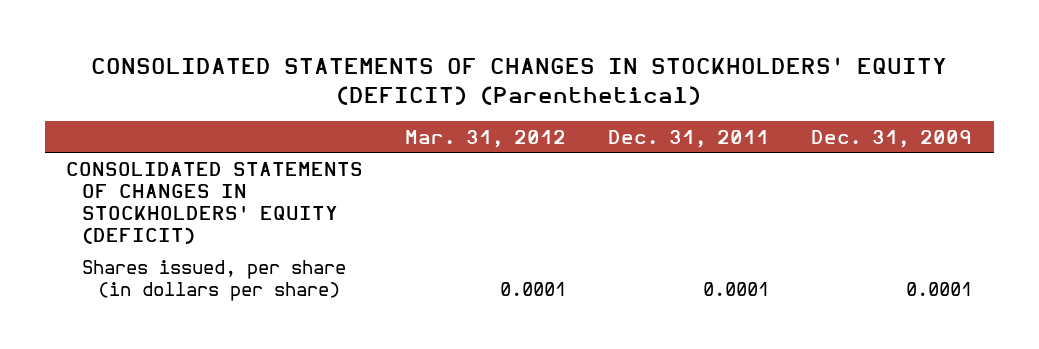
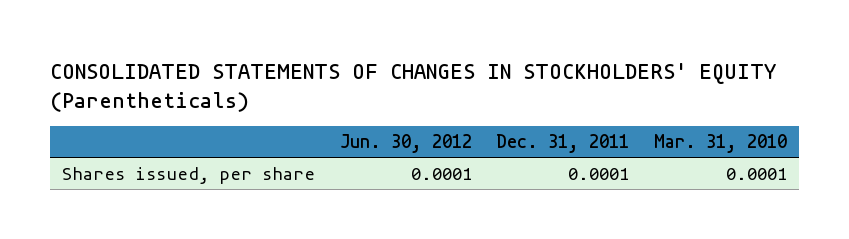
- CONSOLIDATED STATEMENTS OF CHANGES IN STOCKHOLDERS' EQUITY (DEFICIT) (Parenthetical)
+ CONSOLIDATED STATEMENTS OF CHANGES IN STOCKHOLDERS' EQUITY (Parentheticals)
- | Mar. 31, 2012 | Dec. 31, 2011 | Dec. 31, 2009
+ | Jun. 30, 2012 | Dec. 31, 2011 | Mar. 31, 2010
- CONSOLIDATED STATEMENTS OF CHANGES IN STOCKHOLDERS' EQUITY (DEFICIT)
- Shares issued, per share (in dollars per share) | 0.0001 | 0.0001 | 0.0001
+ Shares issued, per share | 0.0001 | 0.0001 | 0.0001

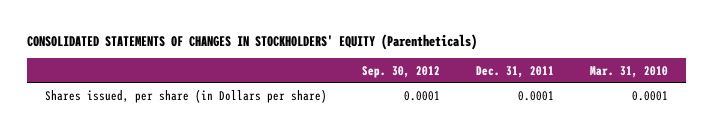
- | Jun. 30, 2012 | Dec. 31, 2011 | Mar. 31, 2010
+ | Sep. 30, 2012 | Dec. 31, 2011 | Mar. 31, 2010
- Shares issued, per share | 0.0001 | 0.0001 | 0.0001
+ Shares issued, per share (in Dollars per share) | 0.0001 | 0.0001 | 0.0001

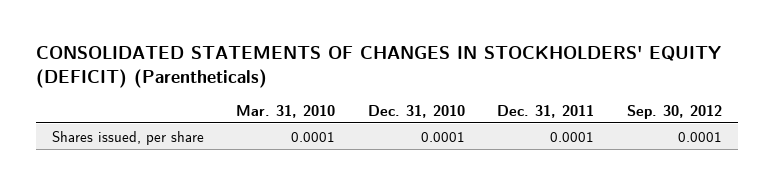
- CONSOLIDATED STATEMENTS OF CHANGES IN STOCKHOLDERS' EQUITY (Parentheticals)
+ CONSOLIDATED STATEMENTS OF CHANGES IN STOCKHOLDERS' EQUITY (DEFICIT) (Parentheticals)
- | Sep. 30, 2012 | Dec. 31, 2011 | Mar. 31, 2010
+ | Mar. 31, 2010 | Dec. 31, 2010 | Dec. 31, 2011 | Sep. 30, 2012
- Shares issued, per share (in Dollars per share) | 0.0001 | 0.0001 | 0.0001
+ Shares issued, per share | 0.0001 | 0.0001 | 0.0001 | 0.0001

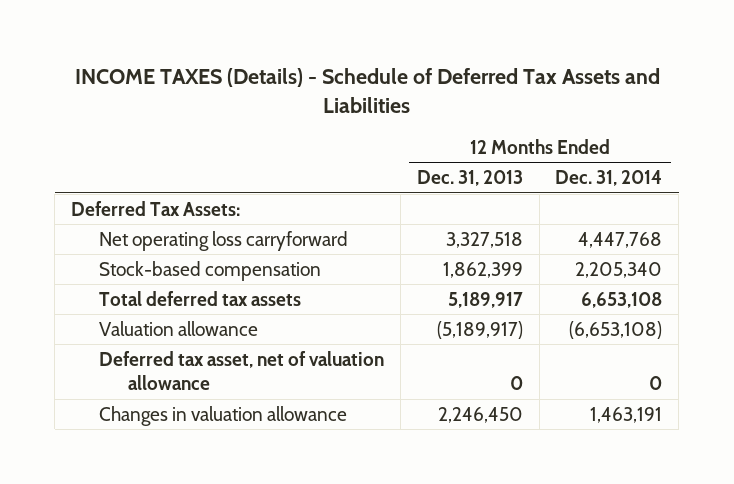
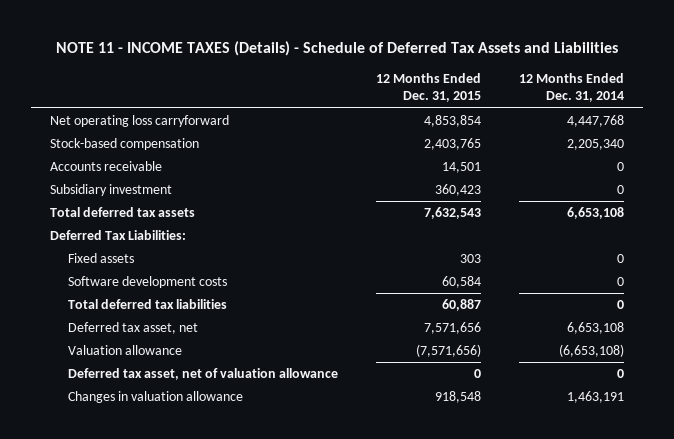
- INCOME TAXES (Details) - Schedule of Deferred Tax Assets and Liabilities
+ NOTE 11 - INCOME TAXES (Details) - Schedule of Deferred Tax Assets and Liabilities
- | 12 Months Ended Dec. 31, 2013 | 12 Months Ended Dec. 31, 2014
+ | 12 Months Ended Dec. 31, 2015 | 12 Months Ended Dec. 31, 2014
- Deferred Tax Assets:
+ Accounts receivable | 14,501 | 0
+ Subsidiary investment | 360,423 | 0
+ Deferred Tax Liabilities:
+ Fixed assets | 303 | 0
+ Software development costs | 60,584 | 0
+ Total deferred tax liabilities | 60,887 | 0
+ Deferred tax asset, net | 7,571,656 | 6,653,108

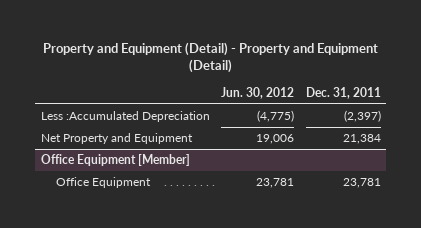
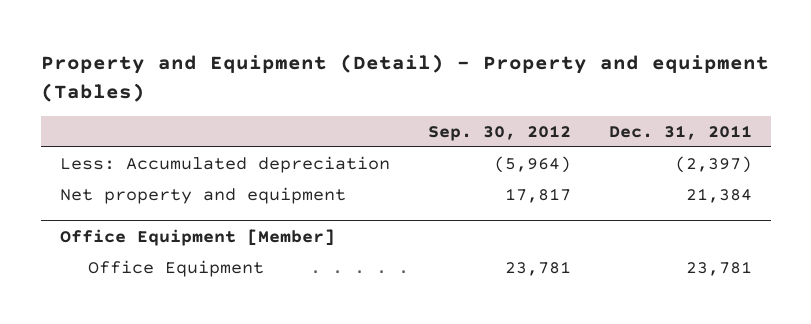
- Property and Equipment (Detail) - Property and Equipment (Detail)
+ Property and Equipment (Detail) - Property and equipment (Tables)
- | Jun. 30, 2012 | Dec. 31, 2011
+ | Sep. 30, 2012 | Dec. 31, 2011
- Less :Accumulated Depreciation | (4,775) | (2,397)
- Net Property and Equipment | 19,006 | 21,384
+ Less: Accumulated depreciation | (5,964) | (2,397)
+ Net property and equipment | 17,817 | 21,384

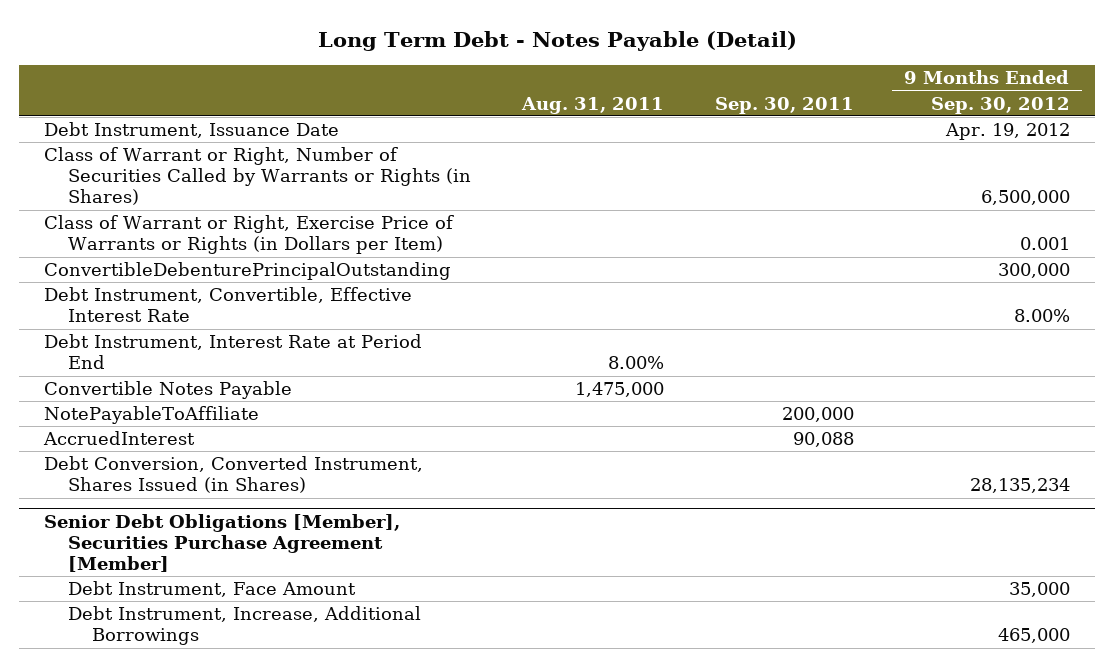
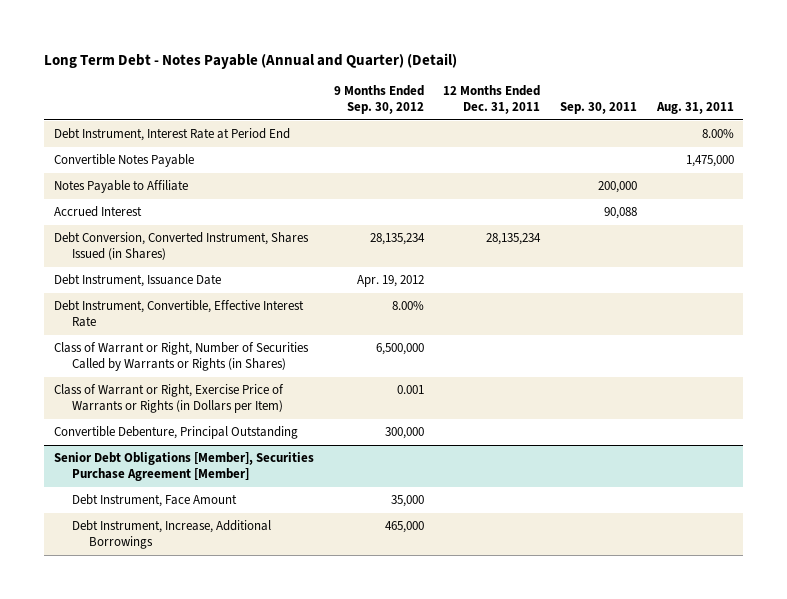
- Long Term Debt - Notes Payable (Detail)
+ Long Term Debt - Notes Payable (Annual and Quarter) (Detail)
- | Aug. 31, 2011 | Sep. 30, 2011 | 9 Months Ended Sep. 30, 2012
+ | 9 Months Ended Sep. 30, 2012 | 12 Months Ended Dec. 31, 2011 | Sep. 30, 2011 | Aug. 31, 2011
- ConvertibleDebenturePrincipalOutstanding | | | 300,000
- NotePayableToAffiliate | | 200,000 |
- AccruedInterest | | 90,088 |
+ Notes Payable to Affiliate | | | 200,000 |
+ Accrued Interest | | | 90,088 |
moved down: Debt Instrument, Issuance Date | Apr. 19, 2012 | | |
moved down: Debt Instrument, Convertible, Effective Interest Rate | 8.00% | | |
moved down: Class of Warrant or Right, Number of Securities Called by Warrants or Rights (in Shares) | 6,500,000 | | |
moved down: Class of Warrant or Right, Exercise Price of Warrants or Rights (in Dollars per Item) | 0.001 | | |
+ Convertible Debenture, Principal Outstanding | 300,000 | | |

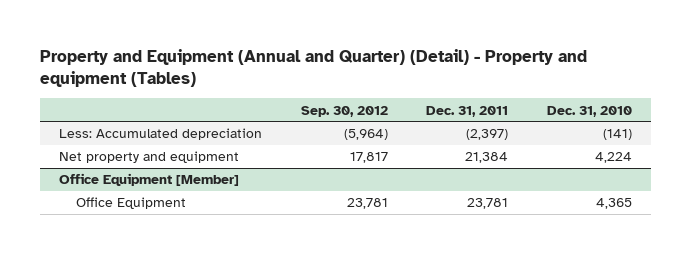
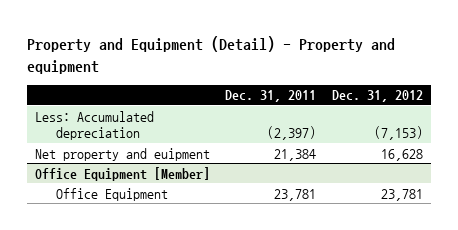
- Property and Equipment (Annual and Quarter) (Detail) - Property and equipment (Tables)
+ Property and Equipment (Detail) - Property and equipment
- | Sep. 30, 2012 | Dec. 31, 2011 | Dec. 31, 2010
+ | Dec. 31, 2011 | Dec. 31, 2012
- Net property and equipment | 17,817 | 21,384 | 4,224
+ Net property and euipment | 21,384 | 16,628

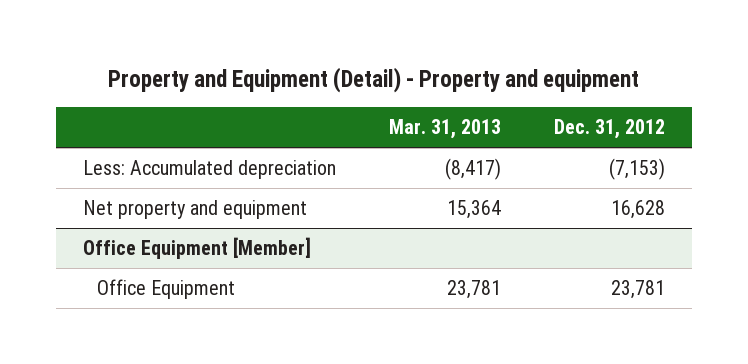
- | Dec. 31, 2011 | Dec. 31, 2012
+ | Mar. 31, 2013 | Dec. 31, 2012
- Net property and euipment | 21,384 | 16,628
+ Net property and equipment | 15,364 | 16,628

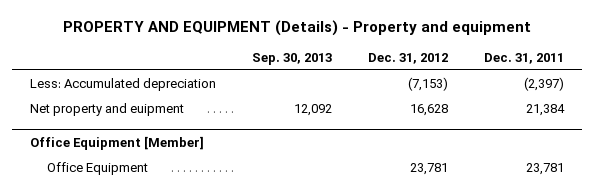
- Property and Equipment (Detail) - Property and equipment
+ PROPERTY AND EQUIPMENT (Details) - Property and equipment
- | Mar. 31, 2013 | Dec. 31, 2012
+ | Sep. 30, 2013 | Dec. 31, 2012 | Dec. 31, 2011
- Net property and equipment | 15,364 | 16,628
+ Net property and euipment | 12,092 | 16,628 | 21,384

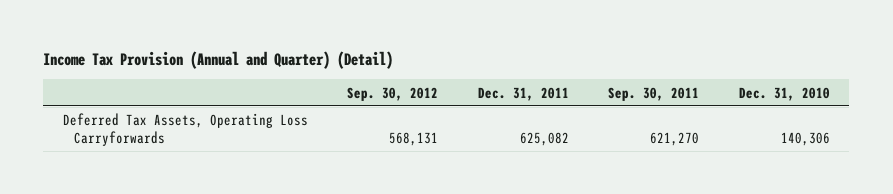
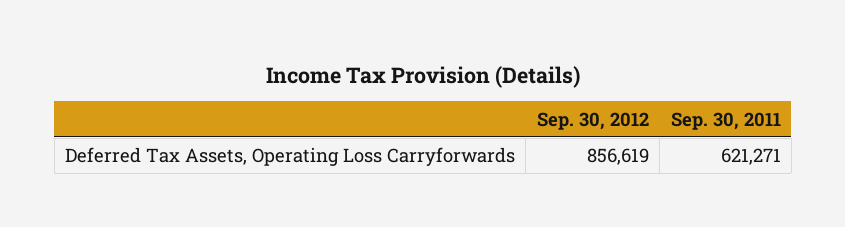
- Income Tax Provision (Annual and Quarter) (Detail)
+ Income Tax Provision (Details)
- | Sep. 30, 2012 | Dec. 31, 2011 | Sep. 30, 2011 | Dec. 31, 2010
+ | Sep. 30, 2012 | Sep. 30, 2011
- Deferred Tax Assets, Operating Loss Carryforwards | 568,131 | 625,082 | 621,270 | 140,306
+ Deferred Tax Assets, Operating Loss Carryforwards | 856,619 | 621,271

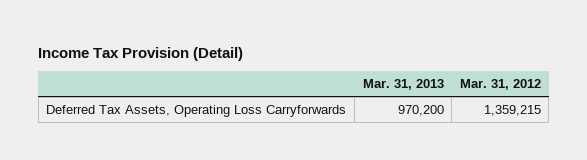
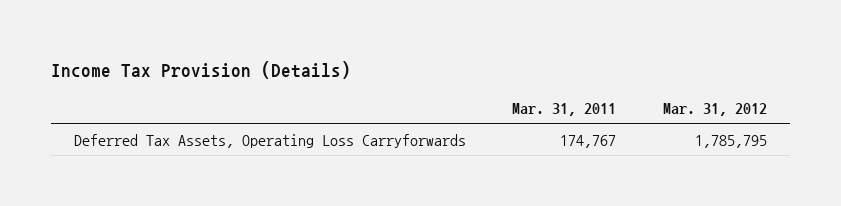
- Income Tax Provision (Detail)
+ Income Tax Provision (Details)
- | Mar. 31, 2013 | Mar. 31, 2012
+ | Mar. 31, 2011 | Mar. 31, 2012
- Deferred Tax Assets, Operating Loss Carryforwards | 970,200 | 1,359,215
+ Deferred Tax Assets, Operating Loss Carryforwards | 174,767 | 1,785,795

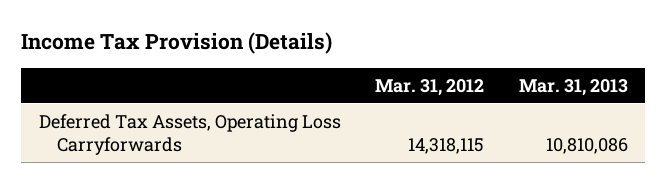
- | Mar. 31, 2011 | Mar. 31, 2012
+ | Mar. 31, 2012 | Mar. 31, 2013
- Deferred Tax Assets, Operating Loss Carryforwards | 174,767 | 1,785,795
+ Deferred Tax Assets, Operating Loss Carryforwards | 14,318,115 | 10,810,086

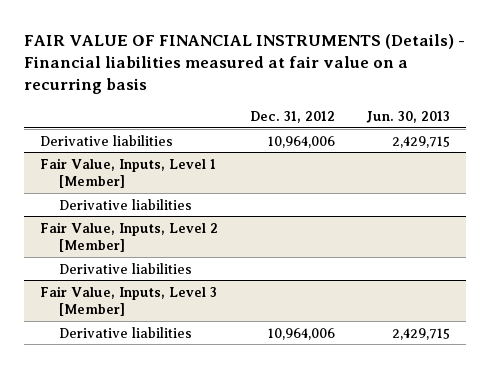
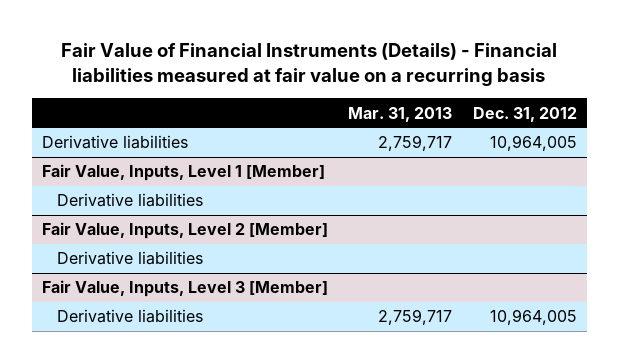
- FAIR VALUE OF FINANCIAL INSTRUMENTS (Details) - Financial liabilities measured at fair value on a recurring basis
+ Fair Value of Financial Instruments (Details) - Financial liabilities measured at fair value on a recurring basis
- | Dec. 31, 2012 | Jun. 30, 2013
+ | Mar. 31, 2013 | Dec. 31, 2012
- Derivative liabilities | 10,964,006 | 2,429,715
+ Derivative liabilities | 2,759,717 | 10,964,005
@ Fair Value, Inputs, Level 3 [Member]
- Derivative liabilities | 10,964,006 | 2,429,715
+ Derivative liabilities | 2,759,717 | 10,964,005

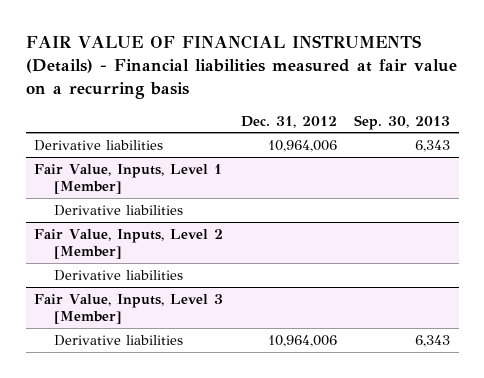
- Fair Value of Financial Instruments (Details) - Financial liabilities measured at fair value on a recurring basis
+ FAIR VALUE OF FINANCIAL INSTRUMENTS (Details) - Financial liabilities measured at fair value on a recurring basis
- | Mar. 31, 2013 | Dec. 31, 2012
+ | Dec. 31, 2012 | Sep. 30, 2013
- Derivative liabilities | 2,759,717 | 10,964,005
+ Derivative liabilities | 10,964,006 | 6,343
@ Fair Value, Inputs, Level 3 [Member]
- Derivative liabilities | 2,759,717 | 10,964,005
+ Derivative liabilities | 10,964,006 | 6,343

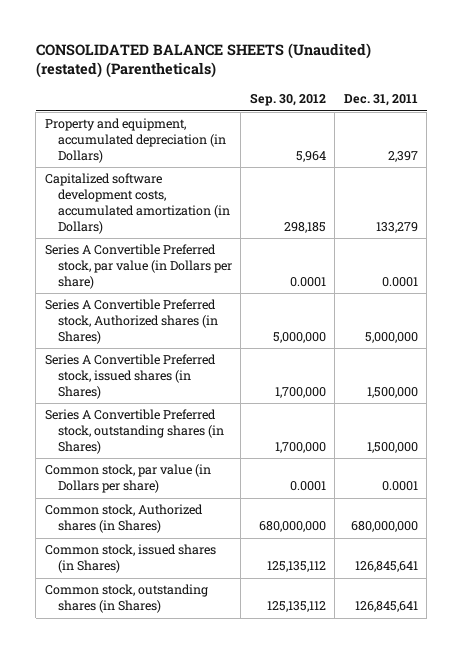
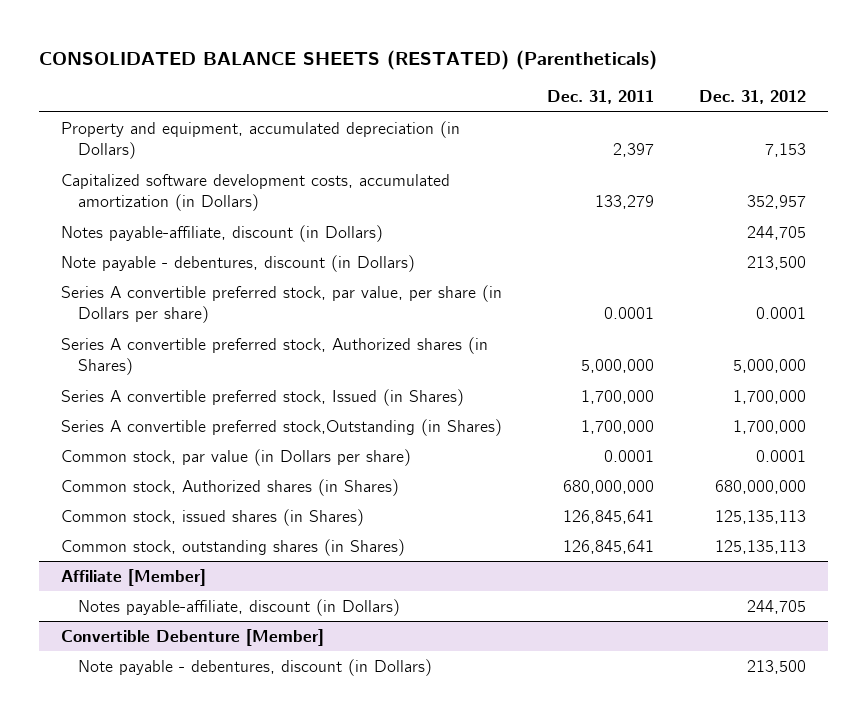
- CONSOLIDATED BALANCE SHEETS (Unaudited) (restated) (Parentheticals)
+ CONSOLIDATED BALANCE SHEETS (RESTATED) (Parentheticals)
- | Sep. 30, 2012 | Dec. 31, 2011
+ | Dec. 31, 2011 | Dec. 31, 2012
- Series A Convertible Preferred stock, par value (in Dollars per share) | 0.0001 | 0.0001
- Series A Convertible Preferred stock, Authorized shares (in Shares) | 5,000,000 | 5,000,000
- Series A Convertible Preferred stock, issued shares (in Shares) | 1,700,000 | 1,500,000
- Series A Convertible Preferred stock, outstanding shares (in Shares) | 1,700,000 | 1,500,000
+ Notes payable-affiliate, discount (in Dollars) | | 244,705
+ Note payable - debentures, discount (in Dollars) | | 213,500
+ Series A convertible preferred stock, par value, per share (in Dollars per share) | 0.0001 | 0.0001
+ Series A convertible preferred stock, Authorized shares (in Shares) | 5,000,000 | 5,000,000
+ Series A convertible preferred stock, Issued (in Shares) | 1,700,000 | 1,700,000
+ Series A convertible preferred stock,Outstanding (in Shares) | 1,700,000 | 1,700,000
+ Affiliate [Member]
+ Notes payable-affiliate, discount (in Dollars) | | 244,705
+ Convertible Debenture [Member]
+ Note payable - debentures, discount (in Dollars) | | 213,500

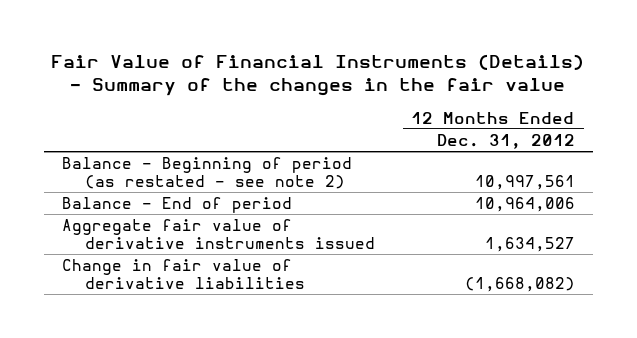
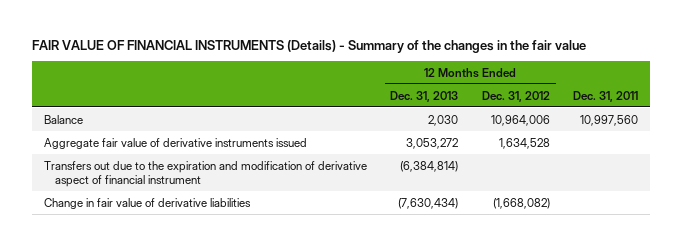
- Fair Value of Financial Instruments (Details) - Summary of the changes in the fair value
+ FAIR VALUE OF FINANCIAL INSTRUMENTS (Details) - Summary of the changes in the fair value
- | 12 Months Ended Dec. 31, 2012
+ | 12 Months Ended Dec. 31, 2013 | 12 Months Ended Dec. 31, 2012 | Dec. 31, 2011
- Balance - Beginning of period (as restated - see note 2) | 10,997,561
- Balance - End of period | 10,964,006
- Aggregate fair value of derivative instruments issued | 1,634,527
+ Balance | 2,030 | 10,964,006 | 10,997,560
+ Aggregate fair value of derivative instruments issued | 3,053,272 | 1,634,528 |
+ Transfers out due to the expiration and modification of derivative aspect of financial instrument | (6,384,814) | |

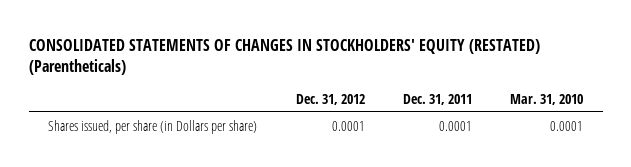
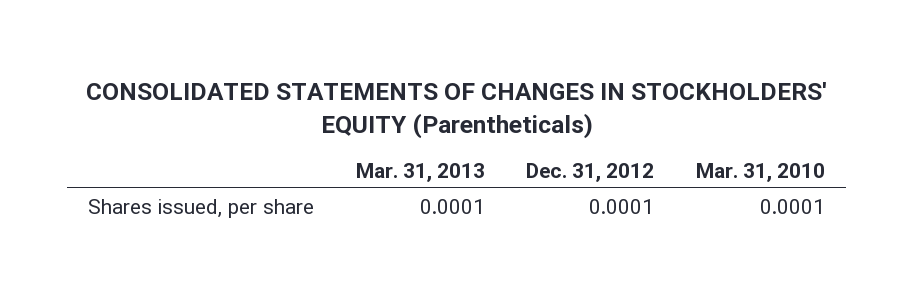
- CONSOLIDATED STATEMENTS OF CHANGES IN STOCKHOLDERS' EQUITY (RESTATED) (Parentheticals)
+ CONSOLIDATED STATEMENTS OF CHANGES IN STOCKHOLDERS' EQUITY (Parentheticals)
- | Dec. 31, 2012 | Dec. 31, 2011 | Mar. 31, 2010
+ | Mar. 31, 2013 | Dec. 31, 2012 | Mar. 31, 2010
- Shares issued, per share (in Dollars per share) | 0.0001 | 0.0001 | 0.0001
+ Shares issued, per share | 0.0001 | 0.0001 | 0.0001

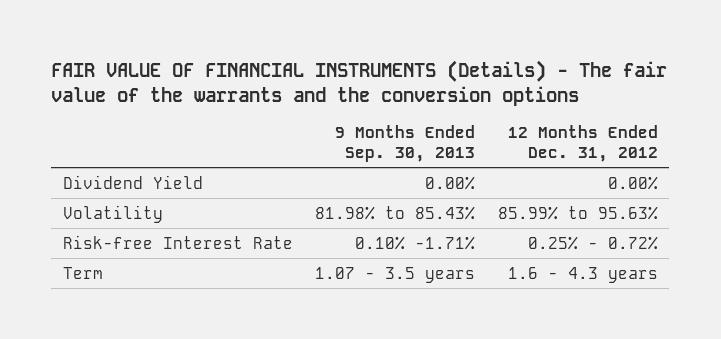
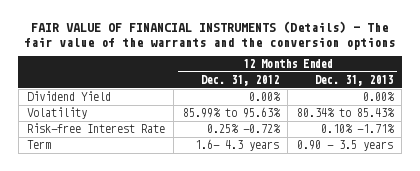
- | 9 Months Ended Sep. 30, 2013 | 12 Months Ended Dec. 31, 2012
+ | 12 Months Ended Dec. 31, 2012 | 12 Months Ended Dec. 31, 2013
- Risk-free Interest Rate | 0.10% -1.71% | 0.25% - 0.72%
- Term | 1.07 - 3.5 years | 1.6 - 4.3 years
+ Risk-free Interest Rate | 0.25% -0.72% | 0.10% -1.71%
+ Term | 1.6- 4.3 years | 0.90 - 3.5 years

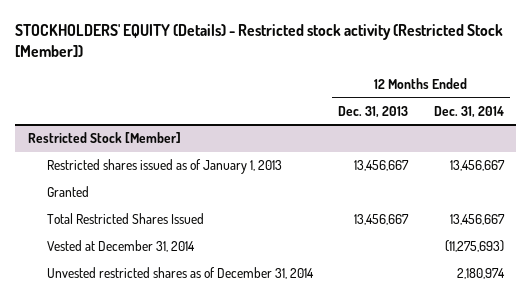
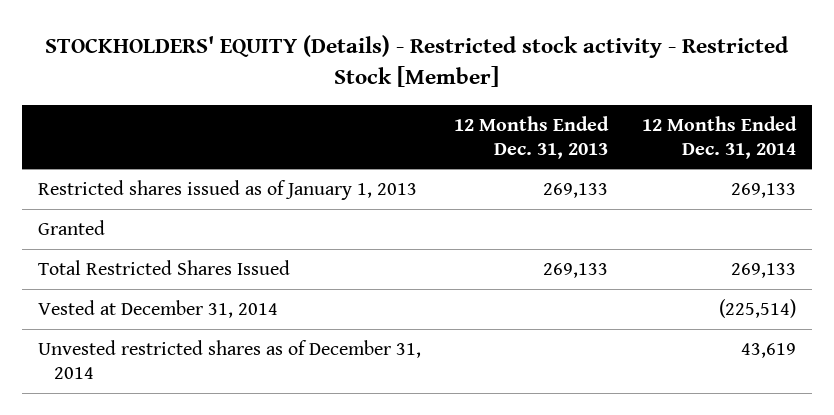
- STOCKHOLDERS' EQUITY (Details) - Restricted stock activity (Restricted Stock [Member])
+ STOCKHOLDERS' EQUITY (Details) - Restricted stock activity - Restricted Stock [Member]
- Restricted Stock [Member]
- Restricted shares issued as of January 1, 2013 | 13,456,667 | 13,456,667
+ Restricted shares issued as of January 1, 2013 | 269,133 | 269,133
- Total Restricted Shares Issued | 13,456,667 | 13,456,667
- Vested at December 31, 2014 | | (11,275,693)
- Unvested restricted shares as of December 31, 2014 | | 2,180,974
+ Total Restricted Shares Issued | 269,133 | 269,133
+ Vested at December 31, 2014 | | (225,514)
+ Unvested restricted shares as of December 31, 2014 | | 43,619

